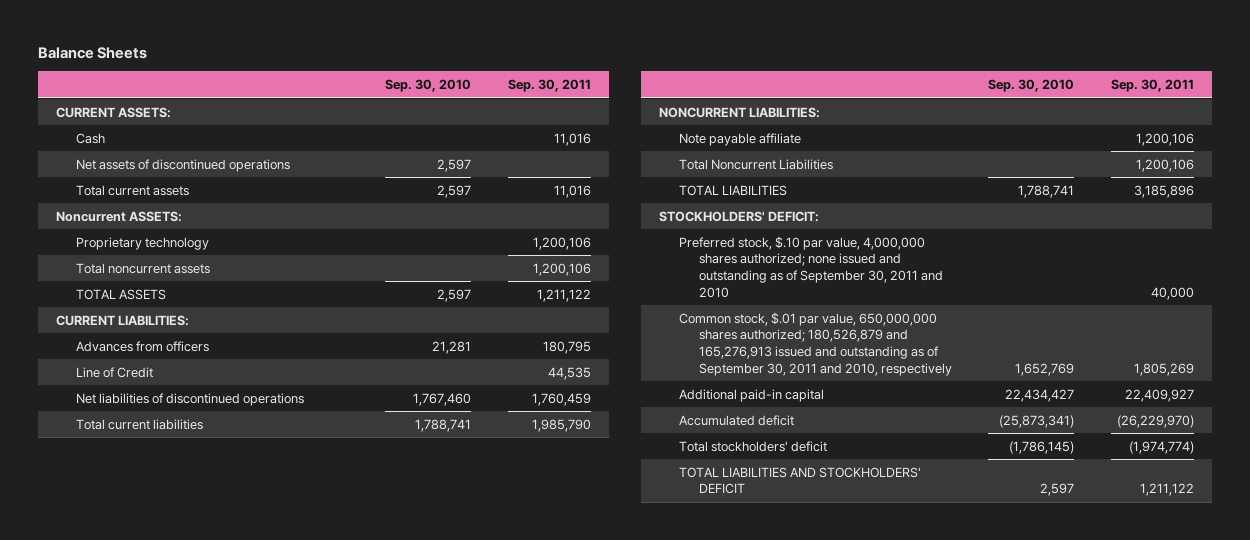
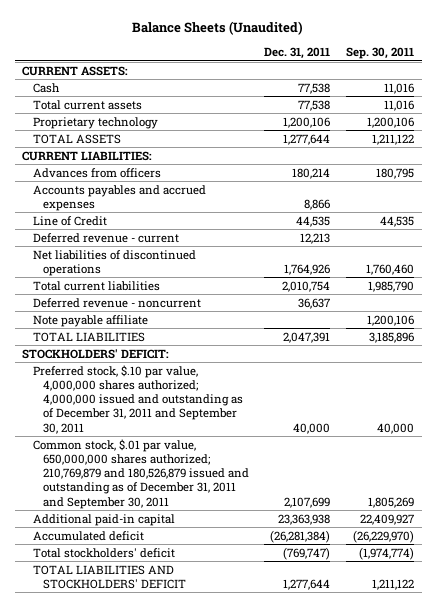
- Balance Sheets
+ Balance Sheets (Unaudited)
- | Sep. 30, 2010 | Sep. 30, 2011
+ | Dec. 31, 2011 | Sep. 30, 2011
- Net assets of discontinued operations | 2,597 |
- Noncurrent ASSETS:
- Total noncurrent assets | | 1,200,106
+ Accounts payables and accrued expenses | 8,866 |
- Net liabilities of discontinued operations | 1,767,460 | 1,760,459
+ Deferred revenue - current | 12,213 |
+ Net liabilities of discontinued operations | 1,764,926 | 1,760,460
- NONCURRENT LIABILITIES:
+ Deferred revenue - noncurrent | 36,637 |
- Total Noncurrent Liabilities | | 1,200,106
- Preferred stock, $.10 par value, 4,000,000 shares authorized; none issued and outstanding as of September 30, 2011 and 2010 | | 40,000
- Common stock, $.01 par value, 650,000,000 shares authorized; 180,526,879 and 165,276,913 issued and outstanding as of September 30, 2011 and 2010, respectively | 1,652,769 | 1,805,269
+ Preferred stock, $.10 par value, 4,000,000 shares authorized; 4,000,000 issued and outstanding as of December 31, 2011 and September 30, 2011 | 40,000 | 40,000
+ Common stock, $.01 par value, 650,000,000 shares authorized; 210,769,879 and 180,526,879 issued and outstanding as of December 31, 2011 and September 30, 2011 | 2,107,699 | 1,805,269

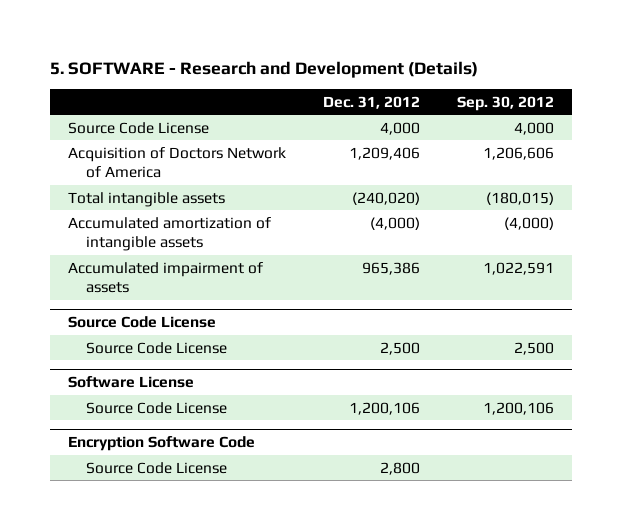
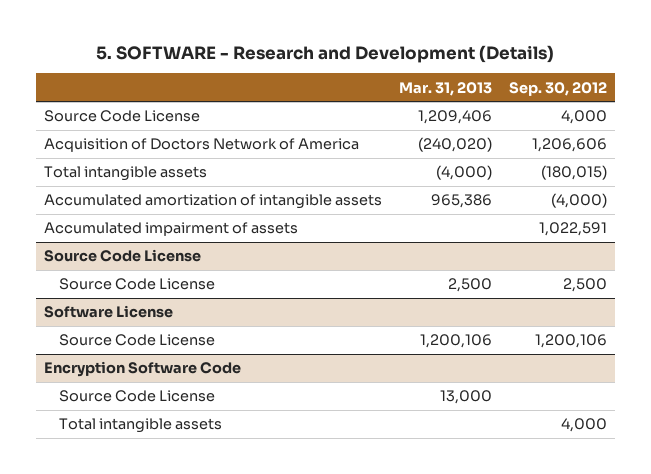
- | Dec. 31, 2012 | Sep. 30, 2012
+ | Mar. 31, 2013 | Sep. 30, 2012
@ Encryption Software Code
+ Total intangible assets | | 4,000

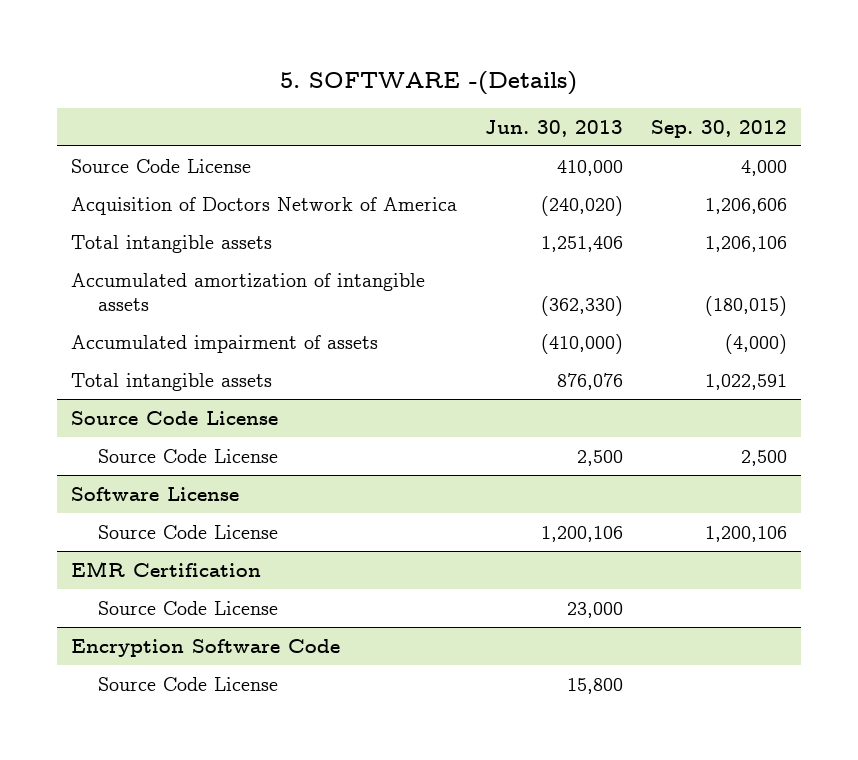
- 5. SOFTWARE - Research and Development (Details)
+ 5. SOFTWARE -(Details)
- | Mar. 31, 2013 | Sep. 30, 2012
+ | Jun. 30, 2013 | Sep. 30, 2012
- Total intangible assets | (4,000) | (180,015)
- Accumulated amortization of intangible assets | 965,386 | (4,000)
- Accumulated impairment of assets | | 1,022,591
+ Total intangible assets | 1,251,406 | 1,206,106
+ Accumulated amortization of intangible assets | (362,330) | (180,015)
+ Accumulated impairment of assets | (410,000) | (4,000)
+ Total intangible assets | 876,076 | 1,022,591
+ EMR Certification
+ Source Code License | 23,000 |
@ Encryption Software Code
- Total intangible assets | | 4,000

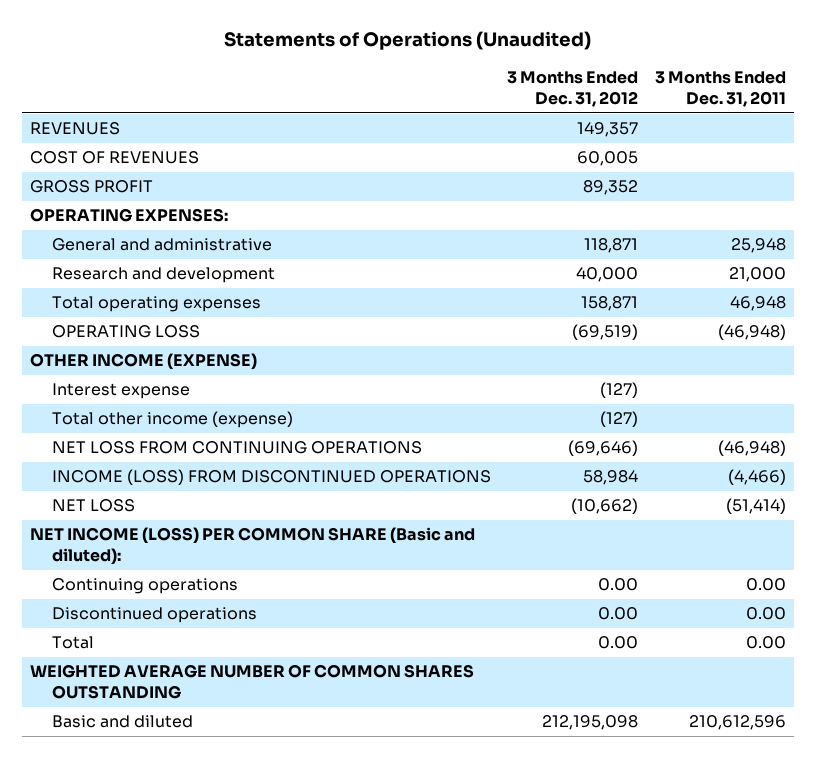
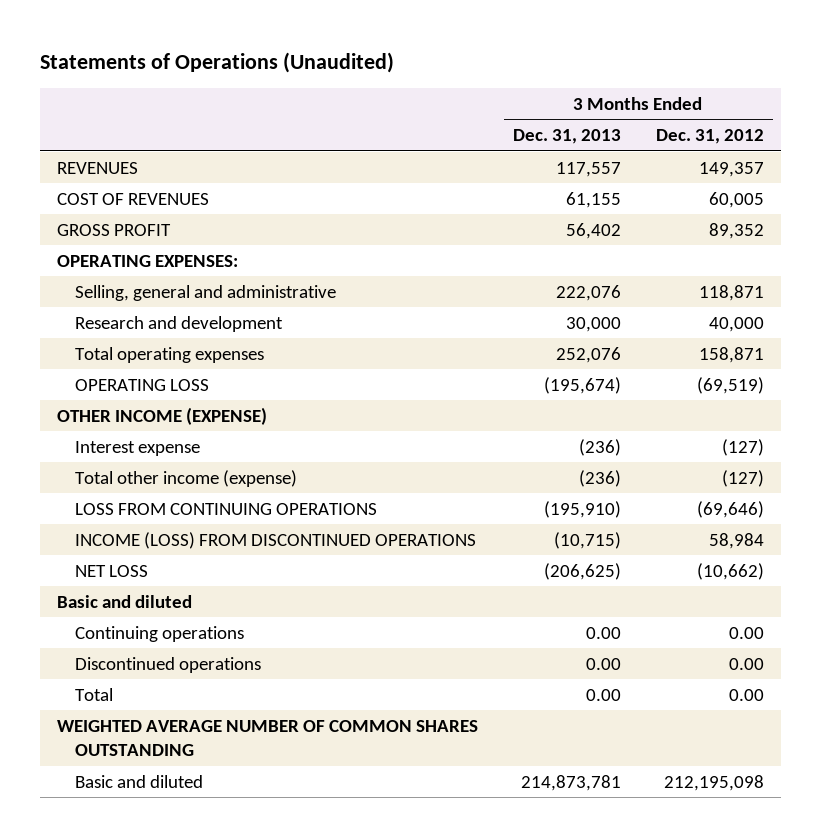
- | 3 Months Ended Dec. 31, 2012 | 3 Months Ended Dec. 31, 2011
+ | 3 Months Ended Dec. 31, 2013 | 3 Months Ended Dec. 31, 2012
- General and administrative | 118,871 | 25,948
+ Selling, general and administrative | 222,076 | 118,871
- NET LOSS FROM CONTINUING OPERATIONS | (69,646) | (46,948)
+ LOSS FROM CONTINUING OPERATIONS | (195,910) | (69,646)
- NET INCOME (LOSS) PER COMMON SHARE (Basic and diluted):
+ Basic and diluted

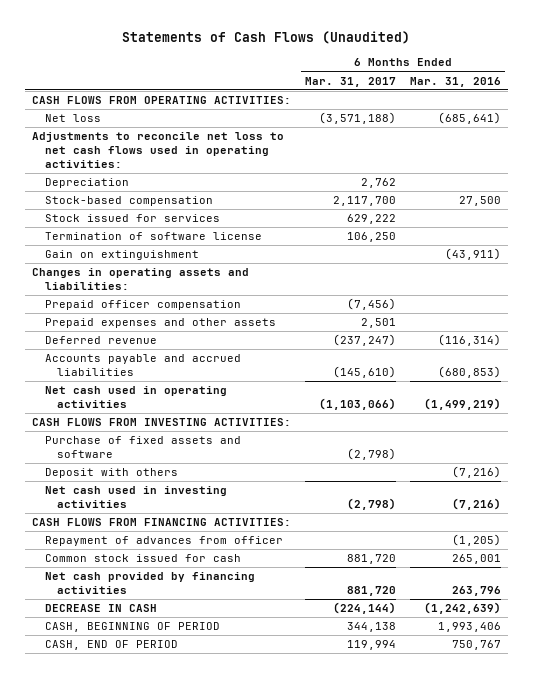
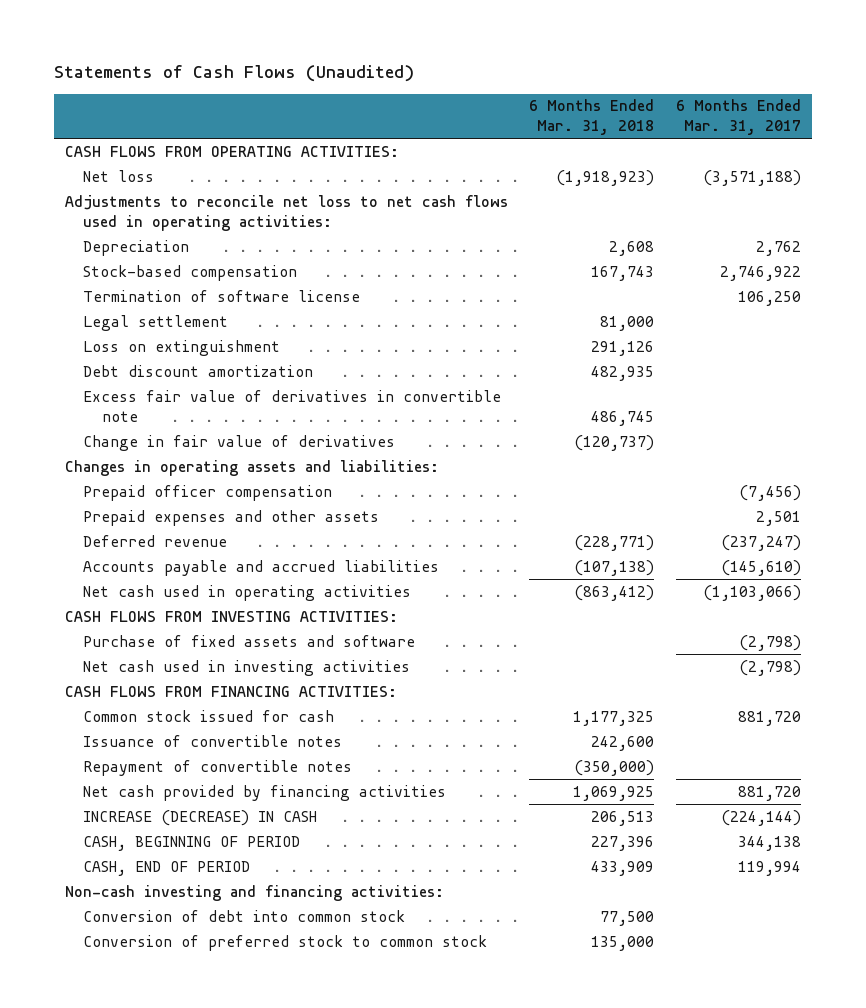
- | 6 Months Ended Mar. 31, 2017 | 6 Months Ended Mar. 31, 2016
+ | 6 Months Ended Mar. 31, 2018 | 6 Months Ended Mar. 31, 2017
- Stock-based compensation | 2,117,700 | 27,500
- Stock issued for services | 629,222 |
+ Stock-based compensation | 167,743 | 2,746,922
- Gain on extinguishment | | (43,911)
+ Legal settlement | 81,000 |
+ Loss on extinguishment | 291,126 |
+ Debt discount amortization | 482,935 |
+ Excess fair value of derivatives in convertible note | 486,745 |
+ Change in fair value of derivatives | (120,737) |
- Deposit with others | | (7,216)
- Repayment of advances from officer | | (1,205)
+ Issuance of convertible notes | 242,600 |
+ Repayment of convertible notes | (350,000) |
- DECREASE IN CASH | (224,144) | (1,242,639)
+ INCREASE (DECREASE) IN CASH | 206,513 | (224,144)
+ Non-cash investing and financing activities:
+ Conversion of debt into common stock | 77,500 |
+ Conversion of preferred stock to common stock | 135,000 |

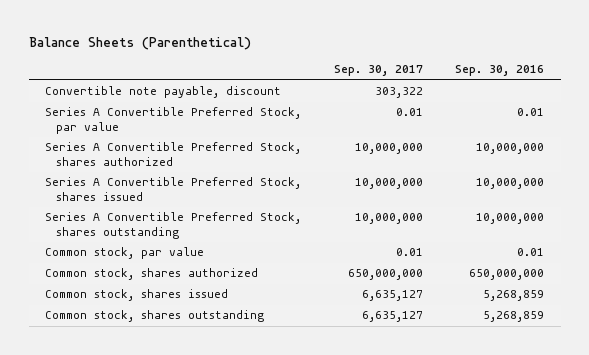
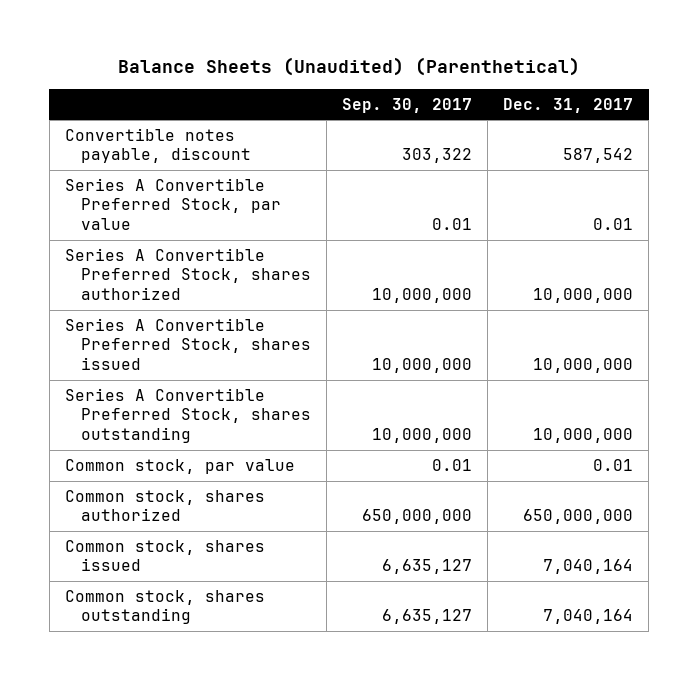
- Balance Sheets (Parenthetical)
+ Balance Sheets (Unaudited) (Parenthetical)
- | Sep. 30, 2017 | Sep. 30, 2016
+ | Sep. 30, 2017 | Dec. 31, 2017
- Convertible note payable, discount | 303,322 |
+ Convertible notes payable, discount | 303,322 | 587,542

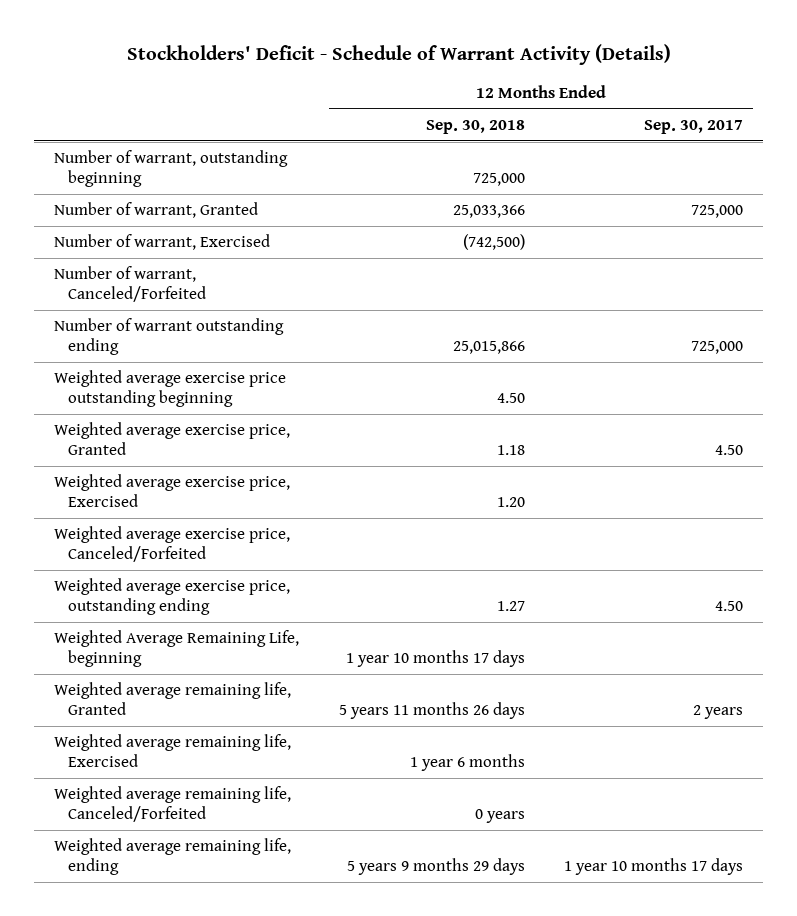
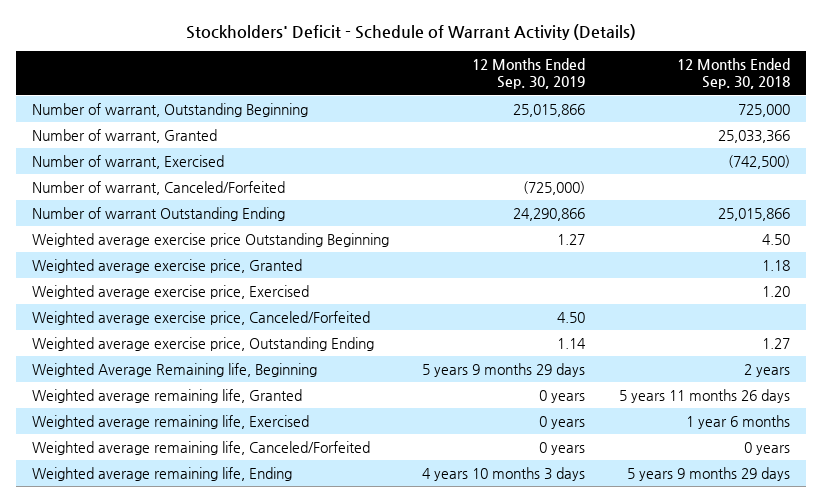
- | 12 Months Ended Sep. 30, 2018 | 12 Months Ended Sep. 30, 2017
+ | 12 Months Ended Sep. 30, 2019 | 12 Months Ended Sep. 30, 2018
- Number of warrant, outstanding beginning | 725,000 |
+ Number of warrant, Outstanding Beginning | 25,015,866 | 725,000
- Number of warrant outstanding ending | 25,015,866 | 725,000
- Weighted average exercise price outstanding beginning | 4.50 |
+ Number of warrant Outstanding Ending | 24,290,866 | 25,015,866
+ Weighted average exercise price Outstanding Beginning | 1.27 | 4.50
- Weighted average exercise price, outstanding ending | 1.27 | 4.50
- Weighted Average Remaining Life, beginning | 1 year 10 months 17 days |
+ Weighted average exercise price, Outstanding Ending | 1.14 | 1.27
+ Weighted Average Remaining life, Beginning | 5 years 9 months 29 days | 2 years
- Weighted average remaining life, ending | 5 years 9 months 29 days | 1 year 10 months 17 days
+ Weighted average remaining life, Ending | 4 years 10 months 3 days | 5 years 9 months 29 days

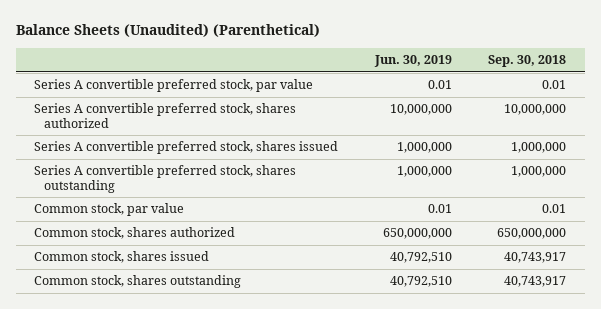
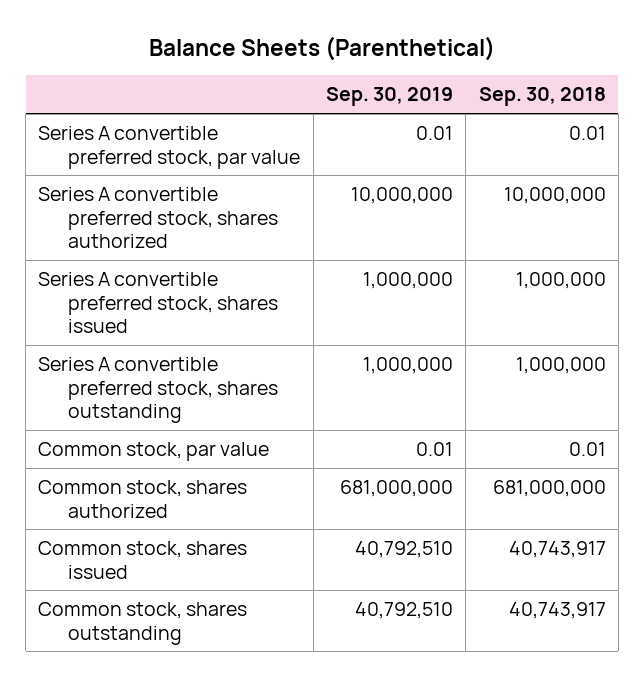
- Balance Sheets (Unaudited) (Parenthetical)
+ Balance Sheets (Parenthetical)
- | Jun. 30, 2019 | Sep. 30, 2018
+ | Sep. 30, 2019 | Sep. 30, 2018
- Common stock, shares authorized | 650,000,000 | 650,000,000
+ Common stock, shares authorized | 681,000,000 | 681,000,000

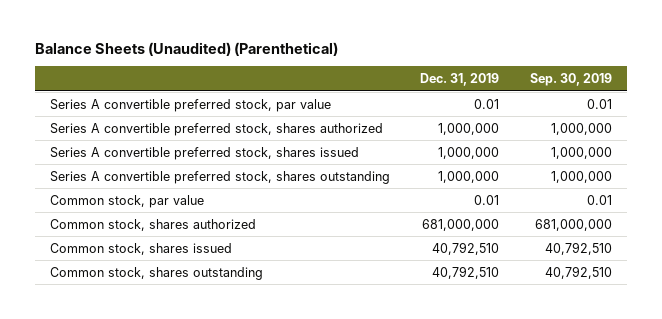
- Balance Sheets (Parenthetical)
+ Balance Sheets (Unaudited) (Parenthetical)
- | Sep. 30, 2019 | Sep. 30, 2018
+ | Dec. 31, 2019 | Sep. 30, 2019
- Series A convertible preferred stock, shares authorized | 10,000,000 | 10,000,000
+ Series A convertible preferred stock, shares authorized | 1,000,000 | 1,000,000

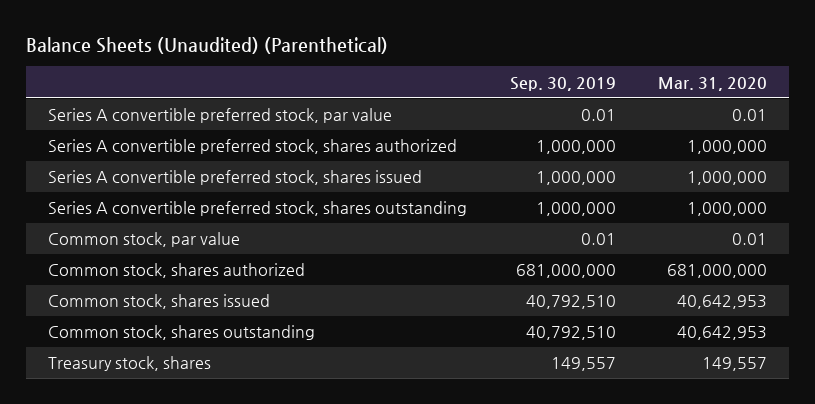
- | Dec. 31, 2019 | Sep. 30, 2019
+ | Sep. 30, 2019 | Mar. 31, 2020
+ Treasury stock, shares | 149,557 | 149,557

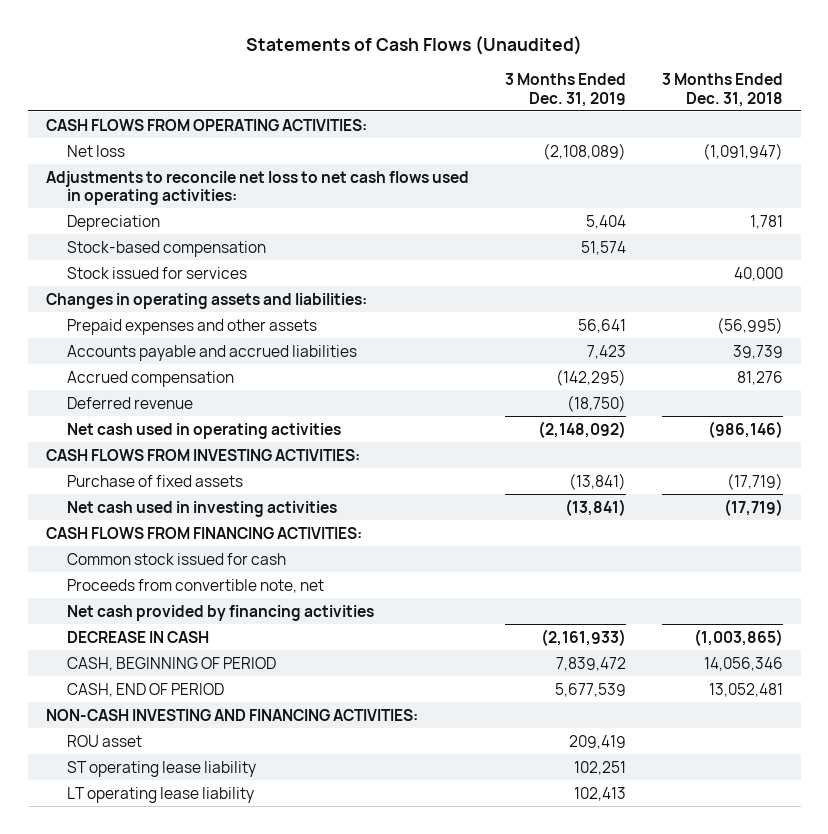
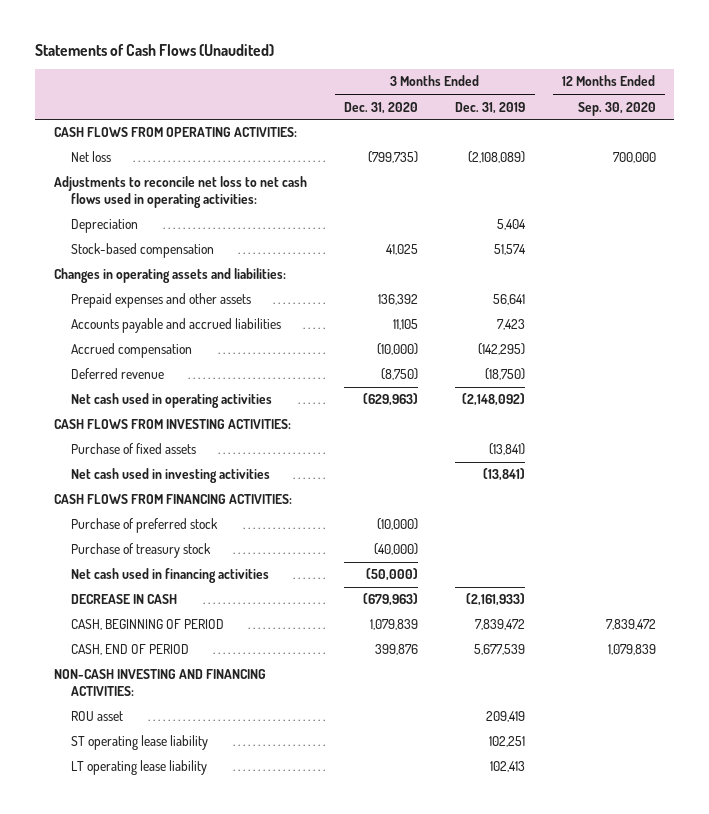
- | 3 Months Ended Dec. 31, 2019 | 3 Months Ended Dec. 31, 2018
+ | 3 Months Ended Dec. 31, 2020 | 3 Months Ended Dec. 31, 2019 | 12 Months Ended Sep. 30, 2020
- Stock issued for services | | 40,000
- Common stock issued for cash
- Proceeds from convertible note, net
- Net cash provided by financing activities
+ Purchase of preferred stock | (10,000) | |
+ Purchase of treasury stock | (40,000) | |
+ Net cash used in financing activities | (50,000) | |

